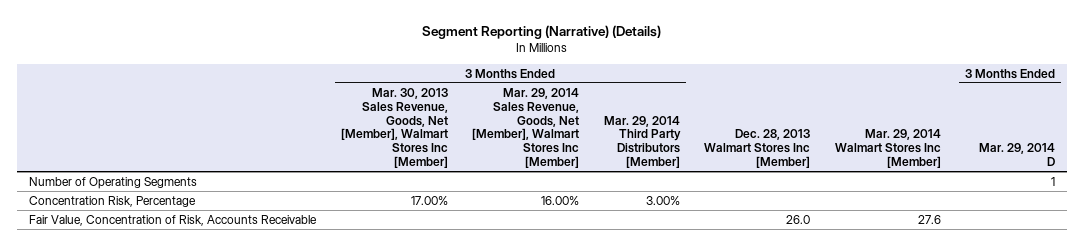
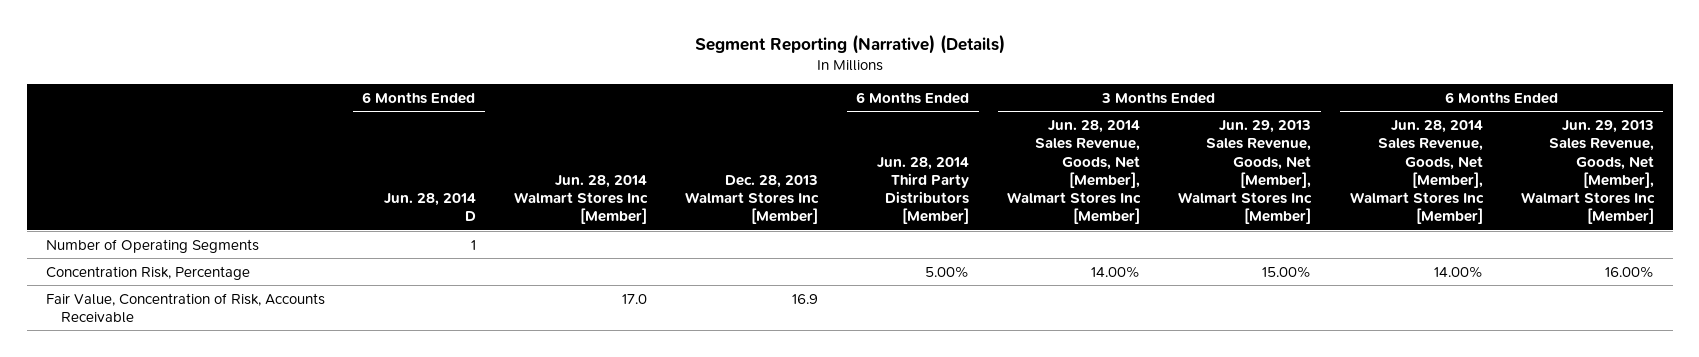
- | 3 Months Ended Mar. 30, 2013 Sales Revenue, Goods, Net [Member], Walmart Stores Inc [Member] | 3 Months Ended Mar. 29, 2014 Sales Revenue, Goods, Net [Member], Walmart Stores Inc [Member] | 3 Months Ended Mar. 29, 2014 Third Party Distributors [Member] | Dec. 28, 2013 Walmart Stores Inc [Member] | Mar. 29, 2014 Walmart Stores Inc [Member] | 3 Months Ended Mar. 29, 2014 D
+ | 6 Months Ended Jun. 28, 2014 D | Jun. 28, 2014 Walmart Stores Inc [Member] | Dec. 28, 2013 Walmart Stores Inc [Member] | 6 Months Ended Jun. 28, 2014 Third Party Distributors [Member] | 3 Months Ended Jun. 28, 2014 Sales Revenue, Goods, Net [Member], Walmart Stores Inc [Member] | 3 Months Ended Jun. 29, 2013 Sales Revenue, Goods, Net [Member], Walmart Stores Inc [Member] | 6 Months Ended Jun. 28, 2014 Sales Revenue, Goods, Net [Member], Walmart Stores Inc [Member] | 6 Months Ended Jun. 29, 2013 Sales Revenue, Goods, Net [Member], Walmart Stores Inc [Member]
- Fair Value, Concentration of Risk, Accounts Receivable | | | | 26.0 | 27.6 |
+ Fair Value, Concentration of Risk, Accounts Receivable | | 17.0 | 16.9 | | | | |

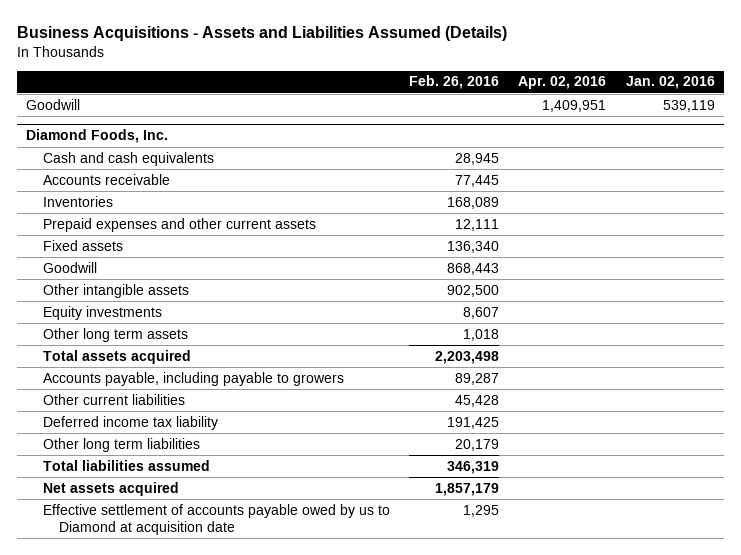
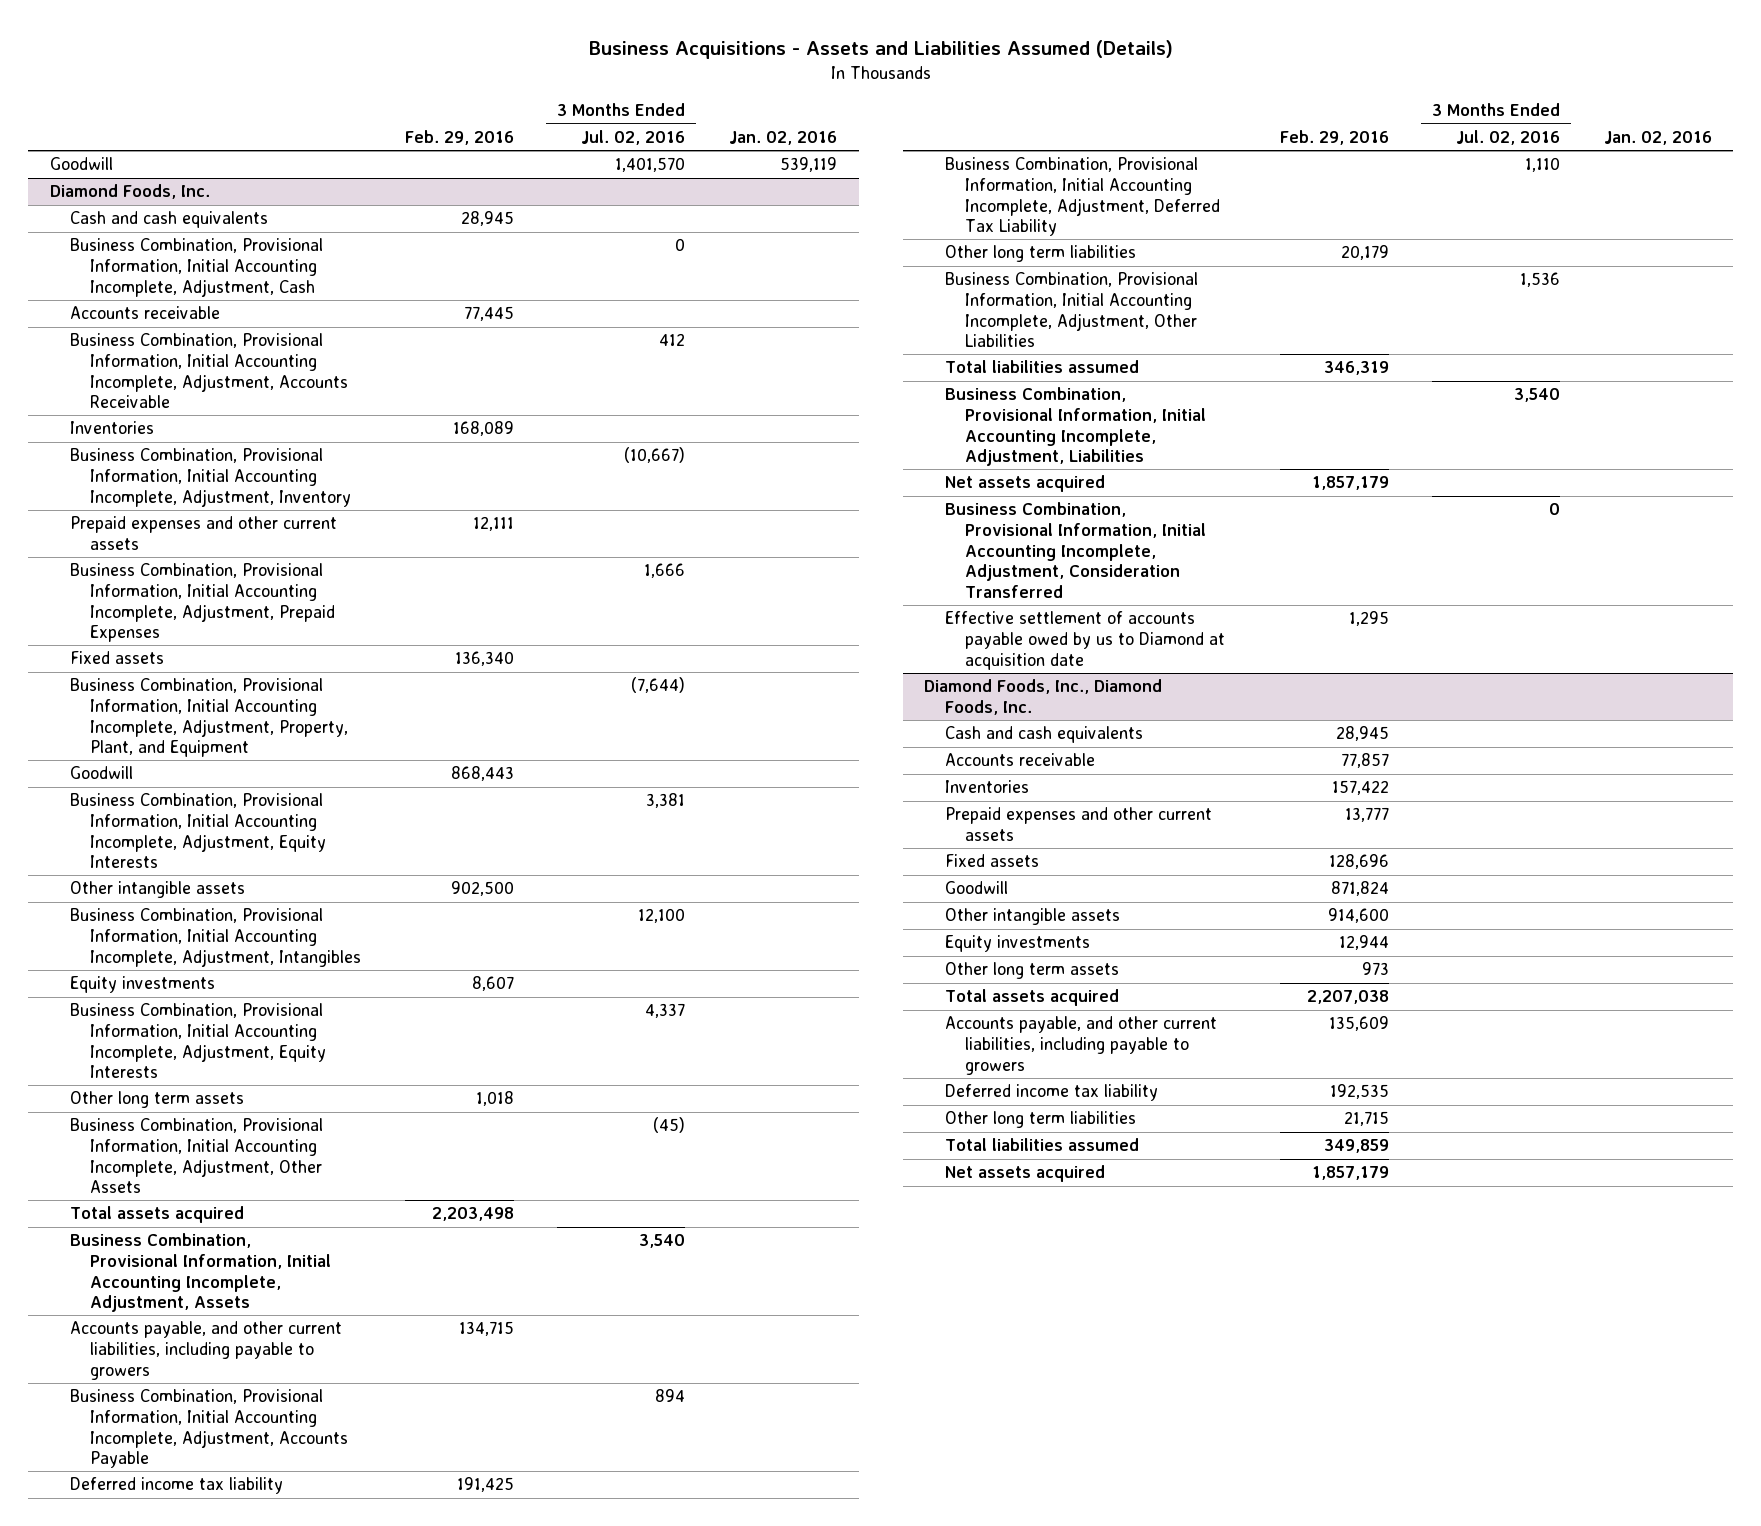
- | Feb. 26, 2016 | Apr. 02, 2016 | Jan. 02, 2016
+ | Feb. 29, 2016 | 3 Months Ended Jul. 02, 2016 | Jan. 02, 2016
@ Diamond Foods, Inc.
+ Business Combination, Provisional Information, Initial Accounting Incomplete, Adjustment, Cash | | 0 |
+ Business Combination, Provisional Information, Initial Accounting Incomplete, Adjustment, Accounts Receivable | | 412 |
+ Business Combination, Provisional Information, Initial Accounting Incomplete, Adjustment, Inventory | | (10,667) |
+ Business Combination, Provisional Information, Initial Accounting Incomplete, Adjustment, Prepaid Expenses | | 1,666 |
+ Business Combination, Provisional Information, Initial Accounting Incomplete, Adjustment, Property, Plant, and Equipment | | (7,644) |
+ Business Combination, Provisional Information, Initial Accounting Incomplete, Adjustment, Equity Interests | | 3,381 |
+ Business Combination, Provisional Information, Initial Accounting Incomplete, Adjustment, Intangibles | | 12,100 |
+ Business Combination, Provisional Information, Initial Accounting Incomplete, Adjustment, Equity Interests | | 4,337 |
+ Business Combination, Provisional Information, Initial Accounting Incomplete, Adjustment, Other Assets | | (45) |
- Accounts payable, including payable to growers | 89,287 | |
- Other current liabilities | 45,428 | |
+ Business Combination, Provisional Information, Initial Accounting Incomplete, Adjustment, Assets | | 3,540 |
+ Accounts payable, and other current liabilities, including payable to growers | 134,715 | |
+ Business Combination, Provisional Information, Initial Accounting Incomplete, Adjustment, Accounts Payable | | 894 |
+ Business Combination, Provisional Information, Initial Accounting Incomplete, Adjustment, Deferred Tax Liability | | 1,110 |
+ Business Combination, Provisional Information, Initial Accounting Incomplete, Adjustment, Other Liabilities | | 1,536 |
+ Business Combination, Provisional Information, Initial Accounting Incomplete, Adjustment, Liabilities | | 3,540 |
+ Business Combination, Provisional Information, Initial Accounting Incomplete, Adjustment, Consideration Transferred | | 0 |
+ Diamond Foods, Inc., Diamond Foods, Inc.
+ Cash and cash equivalents | 28,945 | |
+ Accounts receivable | 77,857 | |
+ Inventories | 157,422 | |
+ Prepaid expenses and other current assets | 13,777 | |
+ Fixed assets | 128,696 | |
+ Goodwill | 871,824 | |
+ Other intangible assets | 914,600 | |
+ Equity investments | 12,944 | |
+ Other long term assets | 973 | |
+ Total assets acquired | 2,207,038 | |
+ Accounts payable, and other current liabilities, including payable to growers | 135,609 | |
+ Deferred income tax liability | 192,535 | |
+ Other long term liabilities | 21,715 | |
+ Total liabilities assumed | 349,859 | |
+ Net assets acquired | 1,857,179 | |

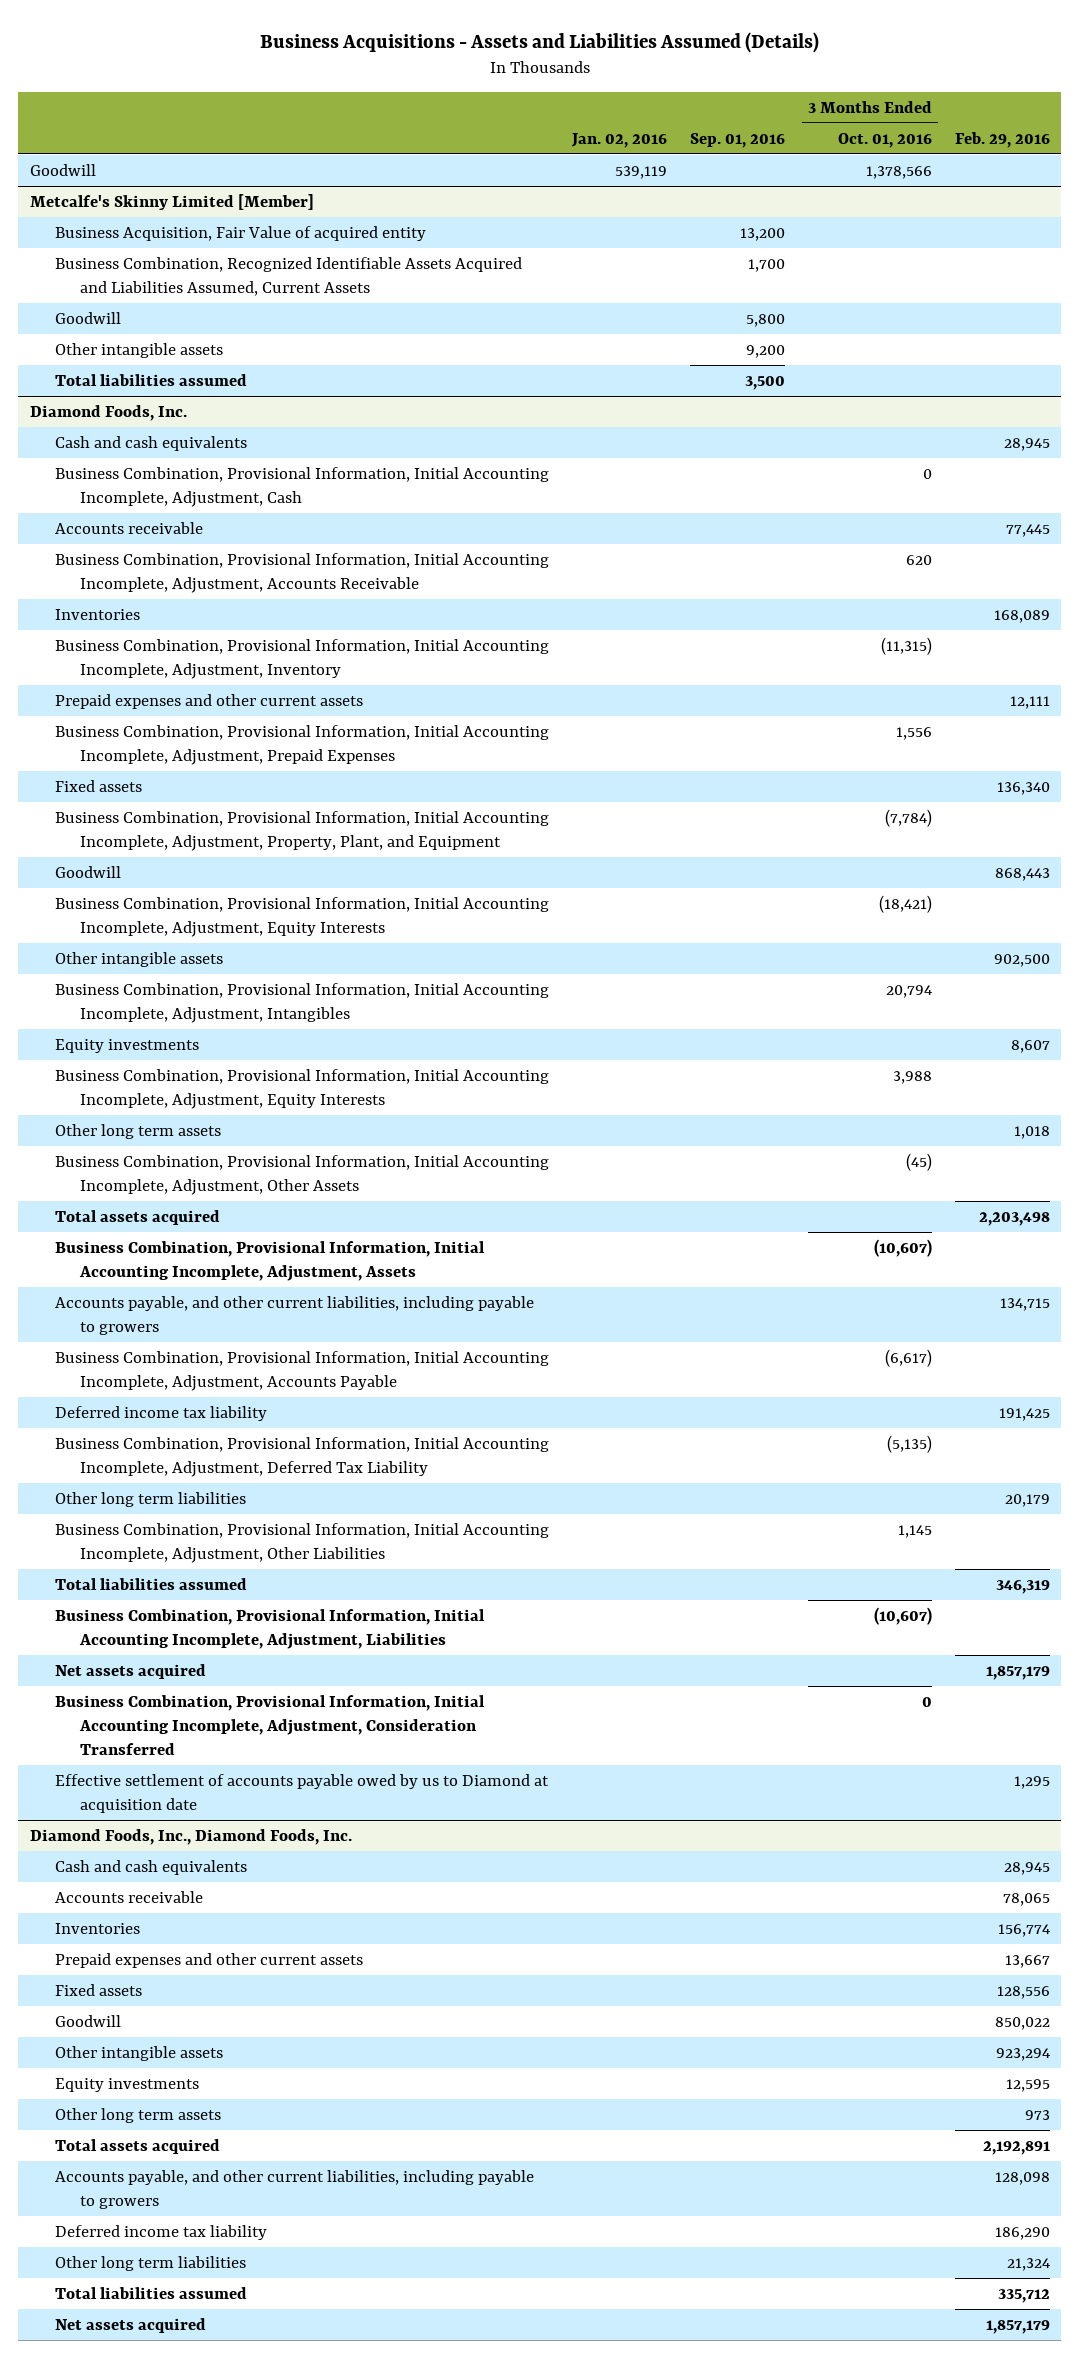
- | Feb. 29, 2016 | 3 Months Ended Jul. 02, 2016 | Jan. 02, 2016
+ | Jan. 02, 2016 | Sep. 01, 2016 | 3 Months Ended Oct. 01, 2016 | Feb. 29, 2016
+ Metcalfe's Skinny Limited [Member]
+ Business Acquisition, Fair Value of acquired entity | | 13,200 | |
+ Business Combination, Recognized Identifiable Assets Acquired and Liabilities Assumed, Current Assets | | 1,700 | |
+ Goodwill | | 5,800 | |
+ Other intangible assets | | 9,200 | |
+ Total liabilities assumed | | 3,500 | |
@ Diamond Foods, Inc., Diamond Foods, Inc.
- Accounts receivable | 77,857 | |
- Inventories | 157,422 | |
- Prepaid expenses and other current assets | 13,777 | |
- Fixed assets | 128,696 | |
- Goodwill | 871,824 | |
- Other intangible assets | 914,600 | |
- Equity investments | 12,944 | |
+ Accounts receivable | | | | 78,065
+ Inventories | | | | 156,774
+ Prepaid expenses and other current assets | | | | 13,667
+ Fixed assets | | | | 128,556
+ Goodwill | | | | 850,022
+ Other intangible assets | | | | 923,294
+ Equity investments | | | | 12,595
- Total assets acquired | 2,207,038 | |
- Accounts payable, and other current liabilities, including payable to growers | 135,609 | |
- Deferred income tax liability | 192,535 | |
- Other long term liabilities | 21,715 | |
- Total liabilities assumed | 349,859 | |
+ Total assets acquired | | | | 2,192,891
+ Accounts payable, and other current liabilities, including payable to growers | | | | 128,098
+ Deferred income tax liability | | | | 186,290
+ Other long term liabilities | | | | 21,324
+ Total liabilities assumed | | | | 335,712

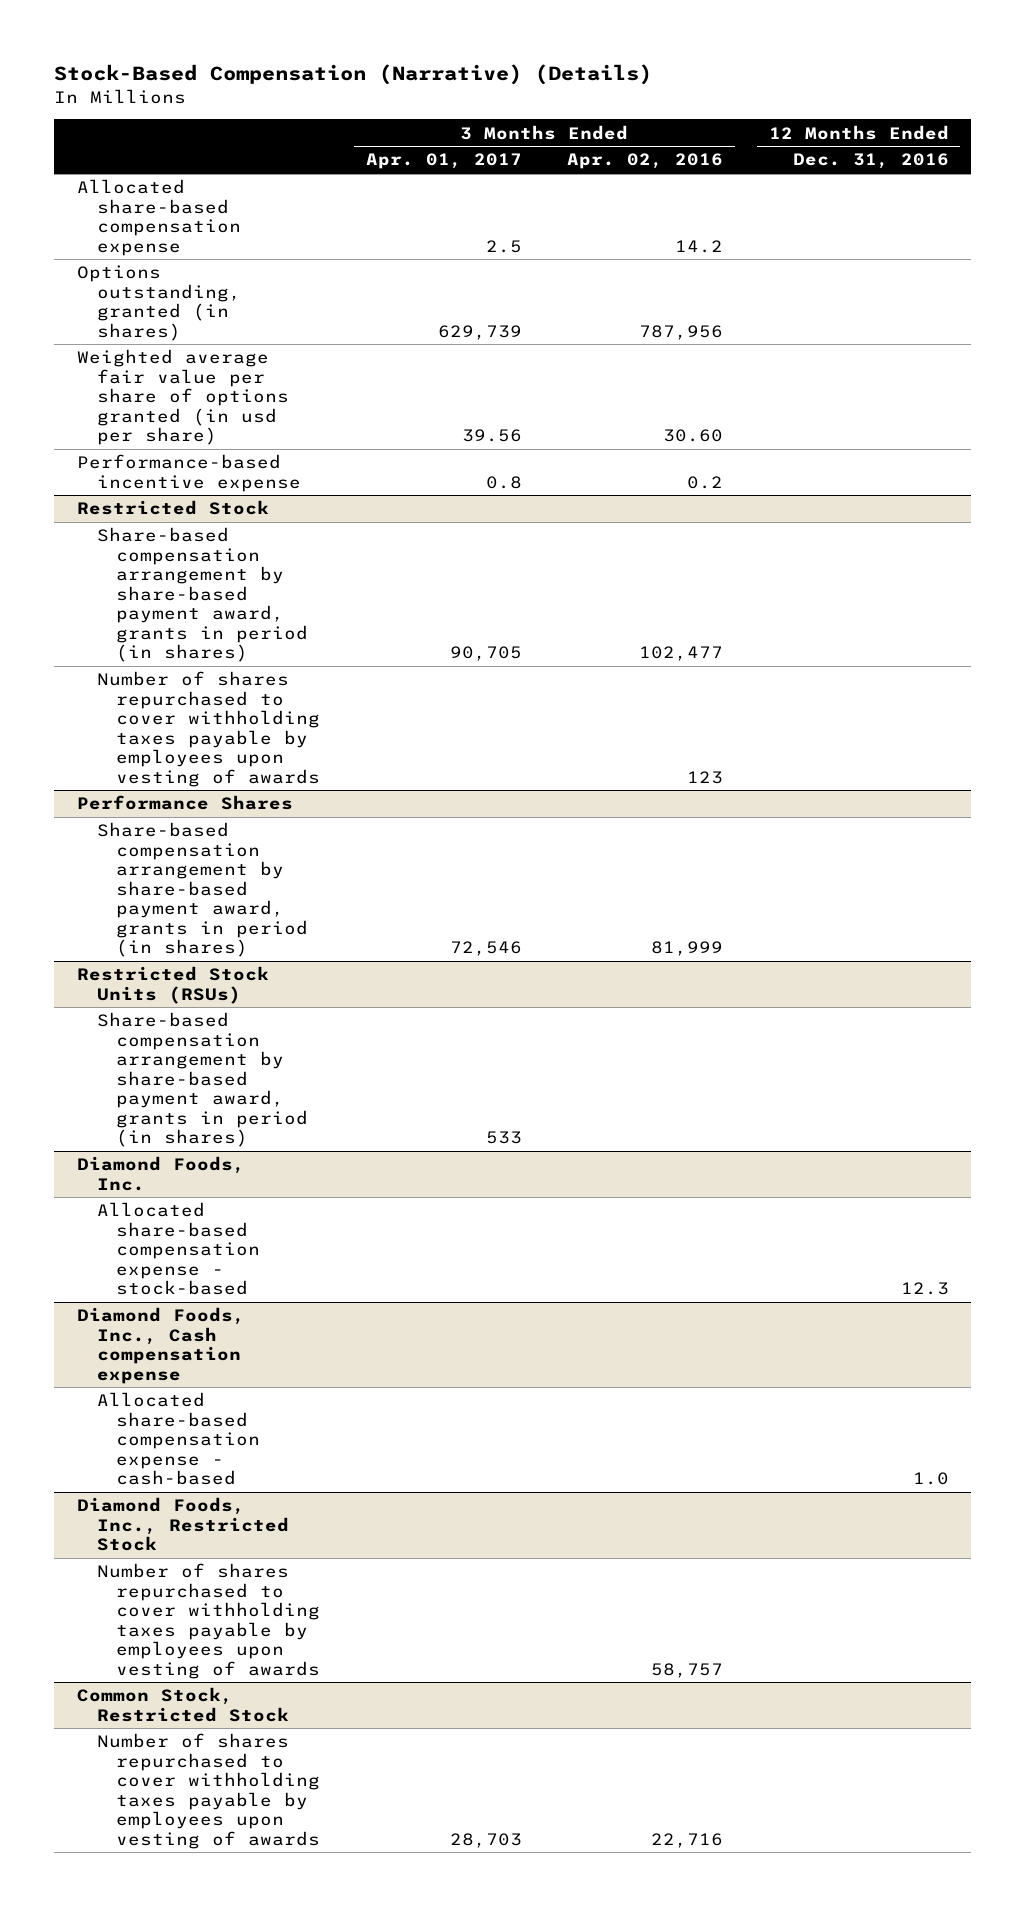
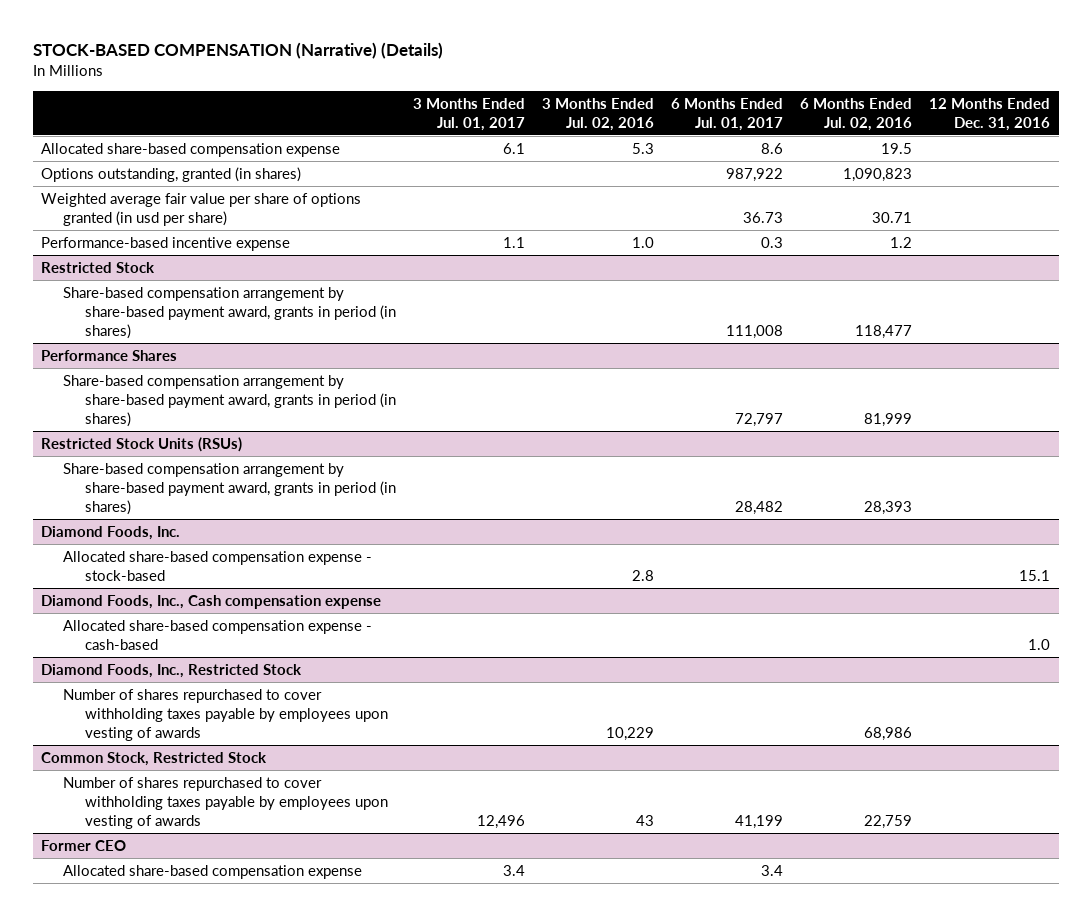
- Stock-Based Compensation (Narrative) (Details)
+ STOCK-BASED COMPENSATION (Narrative) (Details)
- | 3 Months Ended Apr. 01, 2017 | 3 Months Ended Apr. 02, 2016 | 12 Months Ended Dec. 31, 2016
+ | 3 Months Ended Jul. 01, 2017 | 3 Months Ended Jul. 02, 2016 | 6 Months Ended Jul. 01, 2017 | 6 Months Ended Jul. 02, 2016 | 12 Months Ended Dec. 31, 2016
@ Restricted Stock
- Number of shares repurchased to cover withholding taxes payable by employees upon vesting of awards | | 123 |
@ Diamond Foods, Inc.
- Allocated share-based compensation expense - stock-based | | | 12.3
+ Allocated share-based compensation expense - stock-based | | 2.8 | | | 15.1
+ Former CEO
+ Allocated share-based compensation expense | 3.4 | | 3.4 | |

